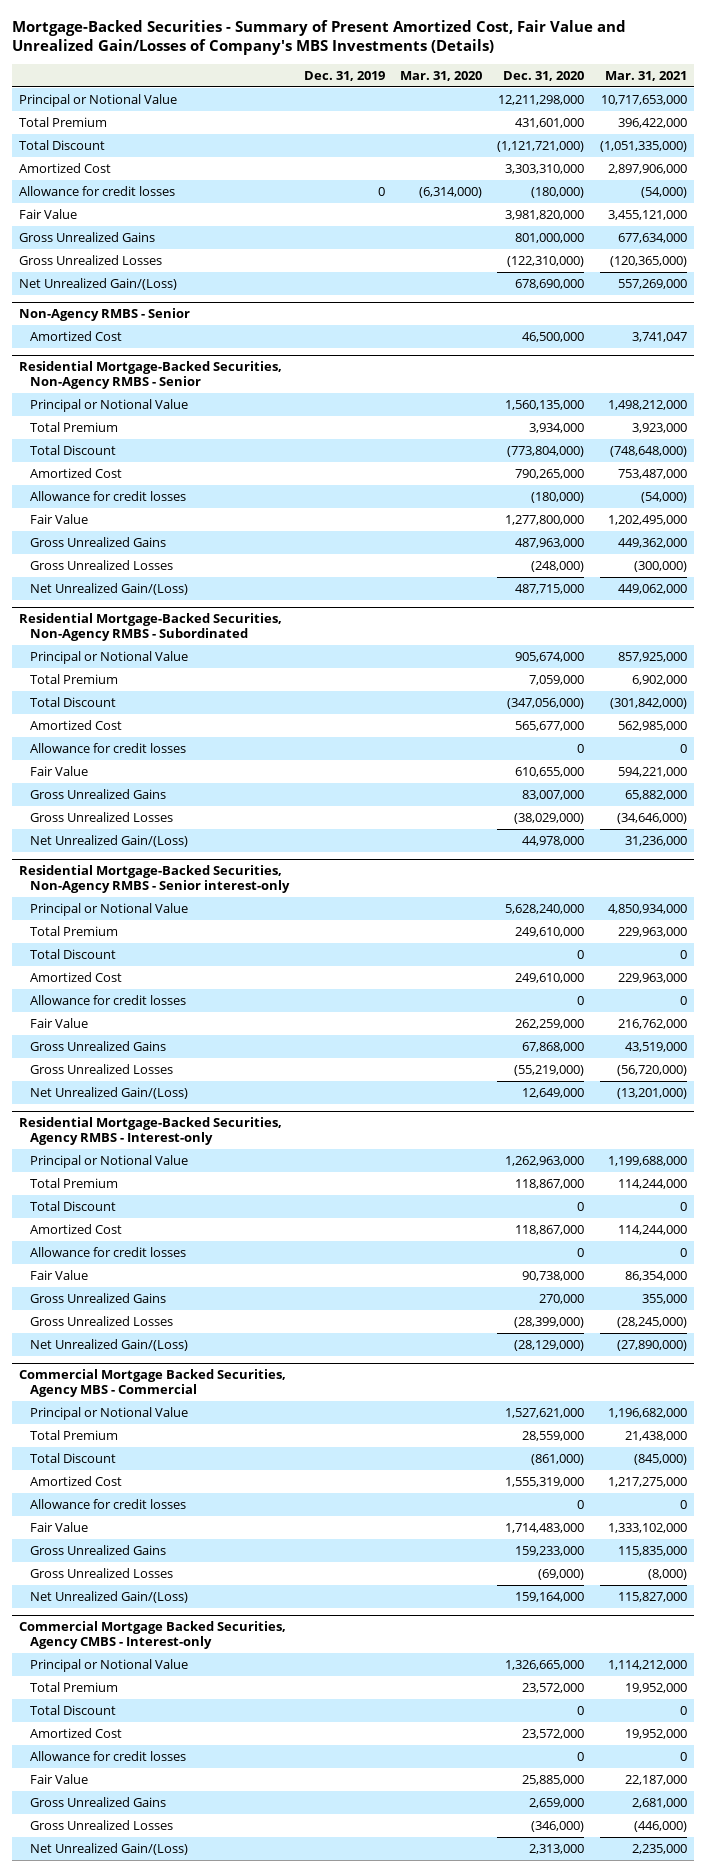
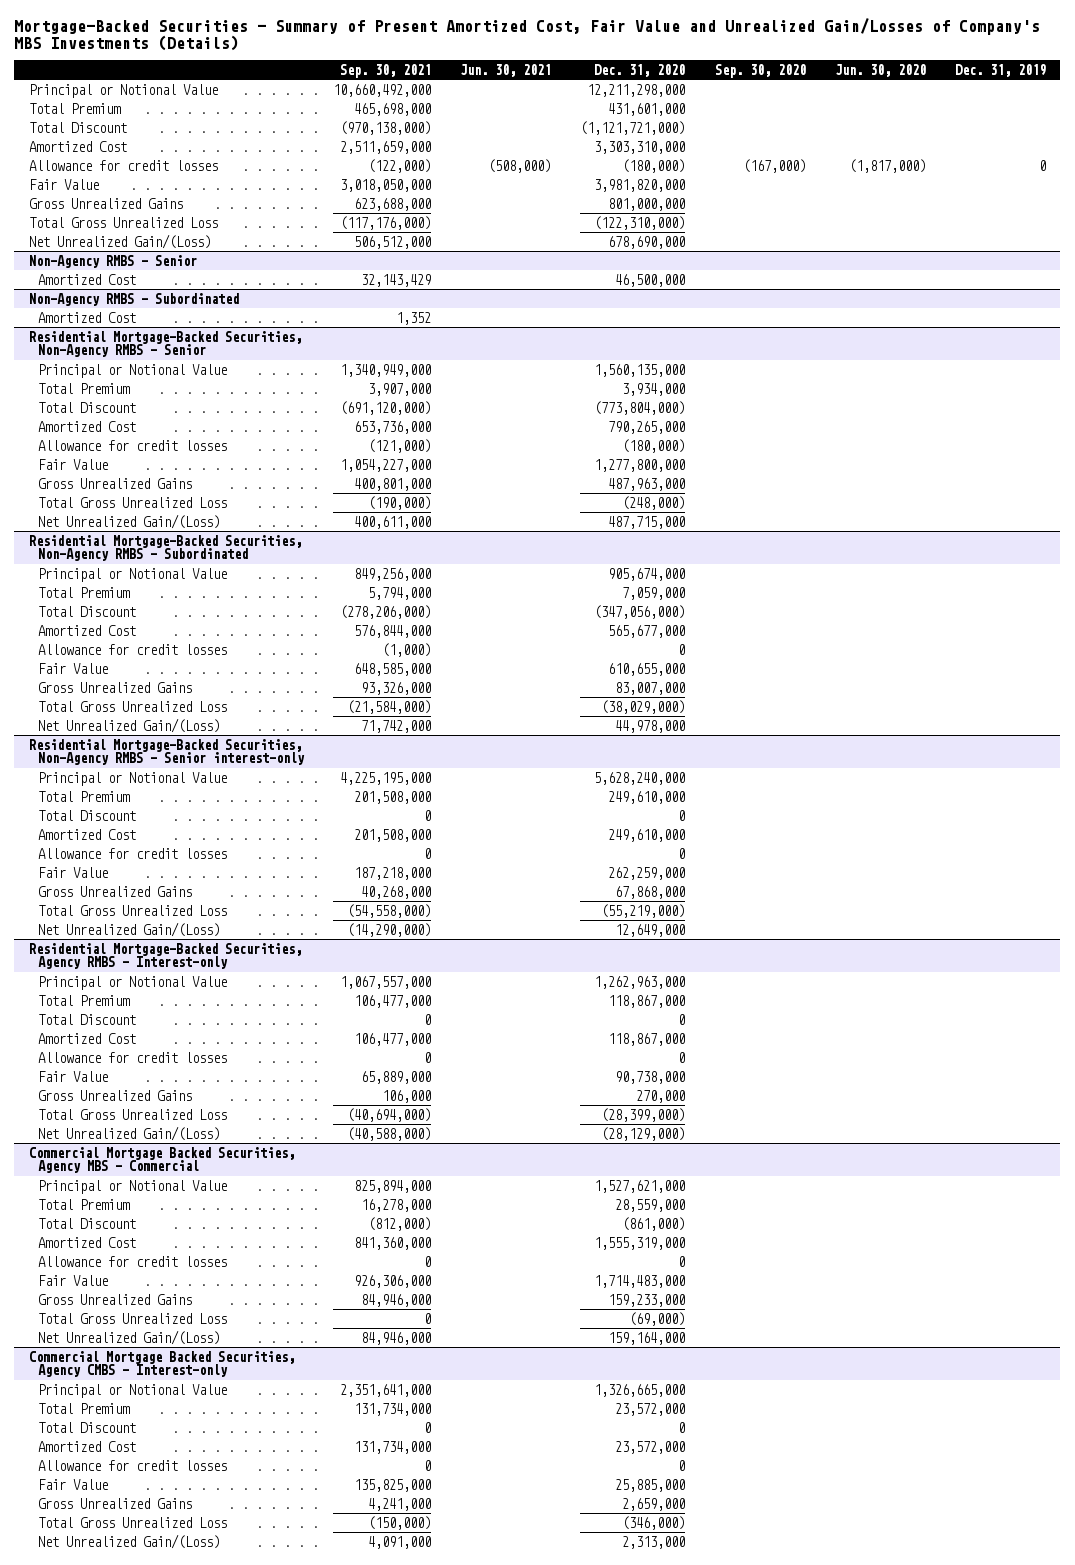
- | Dec. 31, 2019 | Mar. 31, 2020 | Dec. 31, 2020 | Mar. 31, 2021
+ | Sep. 30, 2021 | Jun. 30, 2021 | Dec. 31, 2020 | Sep. 30, 2020 | Jun. 30, 2020 | Dec. 31, 2019
- Gross Unrealized Losses | | | (122,310,000) | (120,365,000)
+ Total Gross Unrealized Loss | (117,176,000) | | (122,310,000) | | |
+ Non-Agency RMBS - Subordinated
+ Amortized Cost | 1,352 | | | | |
@ Residential Mortgage-Backed Securities, Non-Agency RMBS - Senior
- Gross Unrealized Losses | | | (248,000) | (300,000)
+ Total Gross Unrealized Loss | (190,000) | | (248,000) | | |
@ Residential Mortgage-Backed Securities, Non-Agency RMBS - Subordinated
- Gross Unrealized Losses | | | (38,029,000) | (34,646,000)
+ Total Gross Unrealized Loss | (21,584,000) | | (38,029,000) | | |
@ Residential Mortgage-Backed Securities, Non-Agency RMBS - Senior interest-only
- Gross Unrealized Losses | | | (55,219,000) | (56,720,000)
+ Total Gross Unrealized Loss | (54,558,000) | | (55,219,000) | | |
@ Residential Mortgage-Backed Securities, Agency RMBS - Interest-only
- Gross Unrealized Losses | | | (28,399,000) | (28,245,000)
+ Total Gross Unrealized Loss | (40,694,000) | | (28,399,000) | | |
@ Commercial Mortgage Backed Securities, Agency MBS - Commercial
- Gross Unrealized Losses | | | (69,000) | (8,000)
+ Total Gross Unrealized Loss | 0 | | (69,000) | | |
@ Commercial Mortgage Backed Securities, Agency CMBS - Interest-only
- Gross Unrealized Losses | | | (346,000) | (446,000)
+ Total Gross Unrealized Loss | (150,000) | | (346,000) | | |

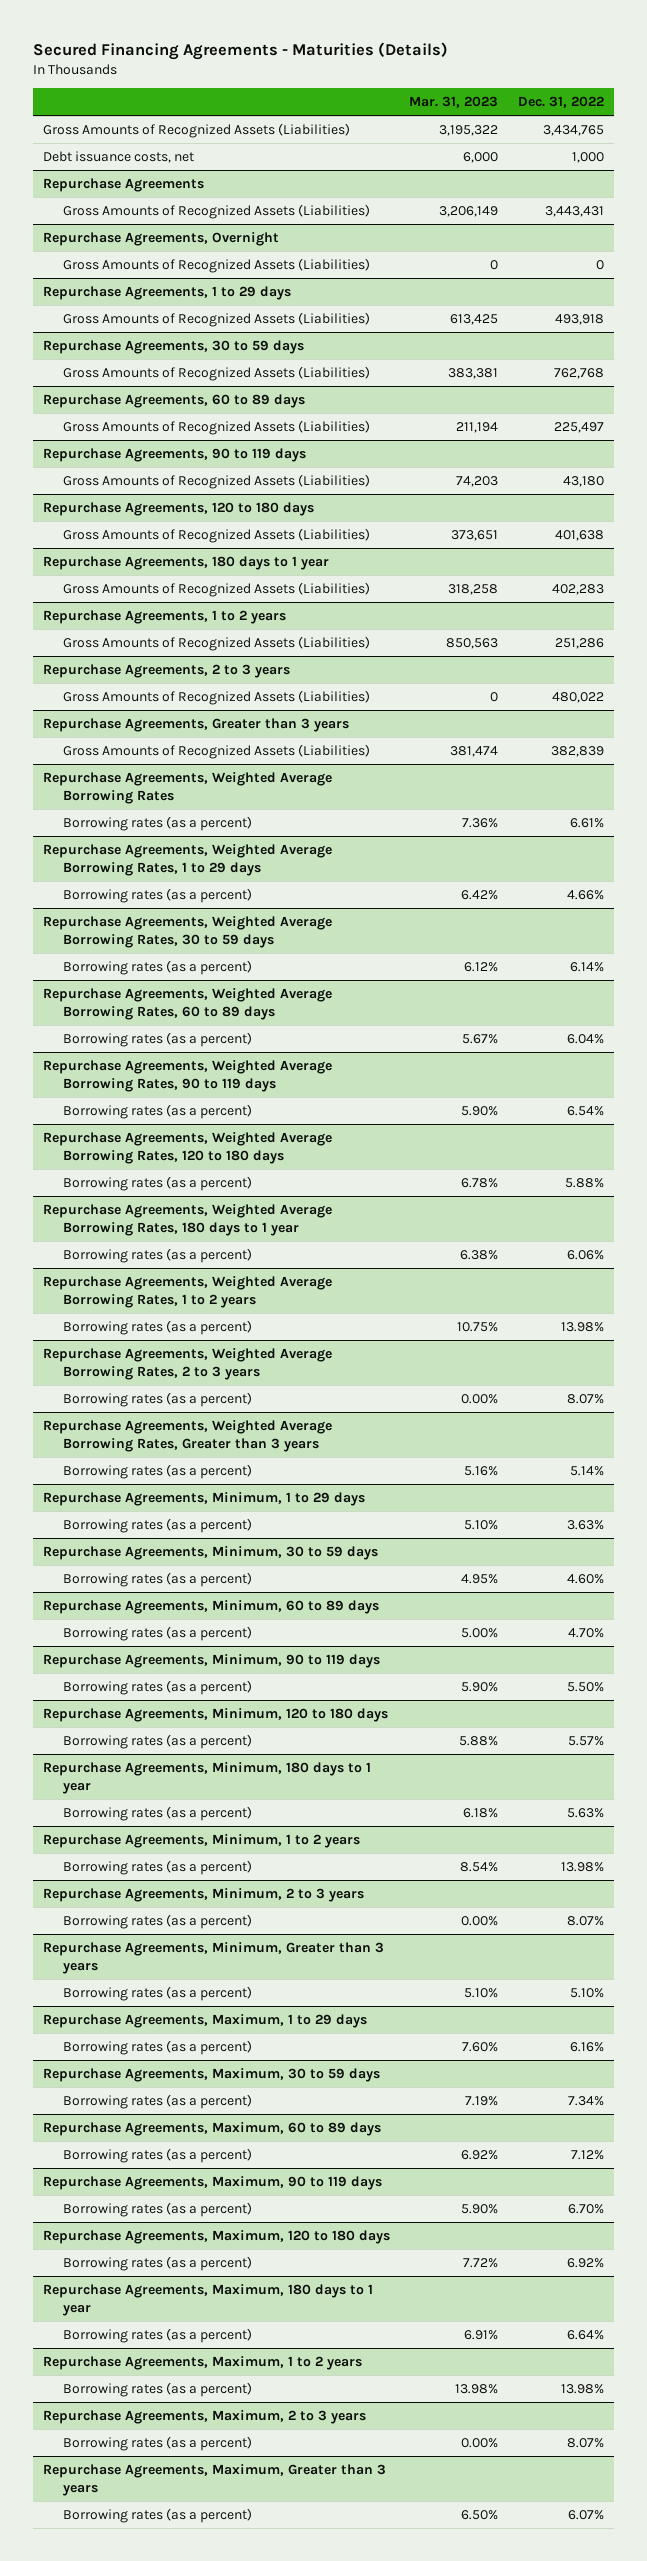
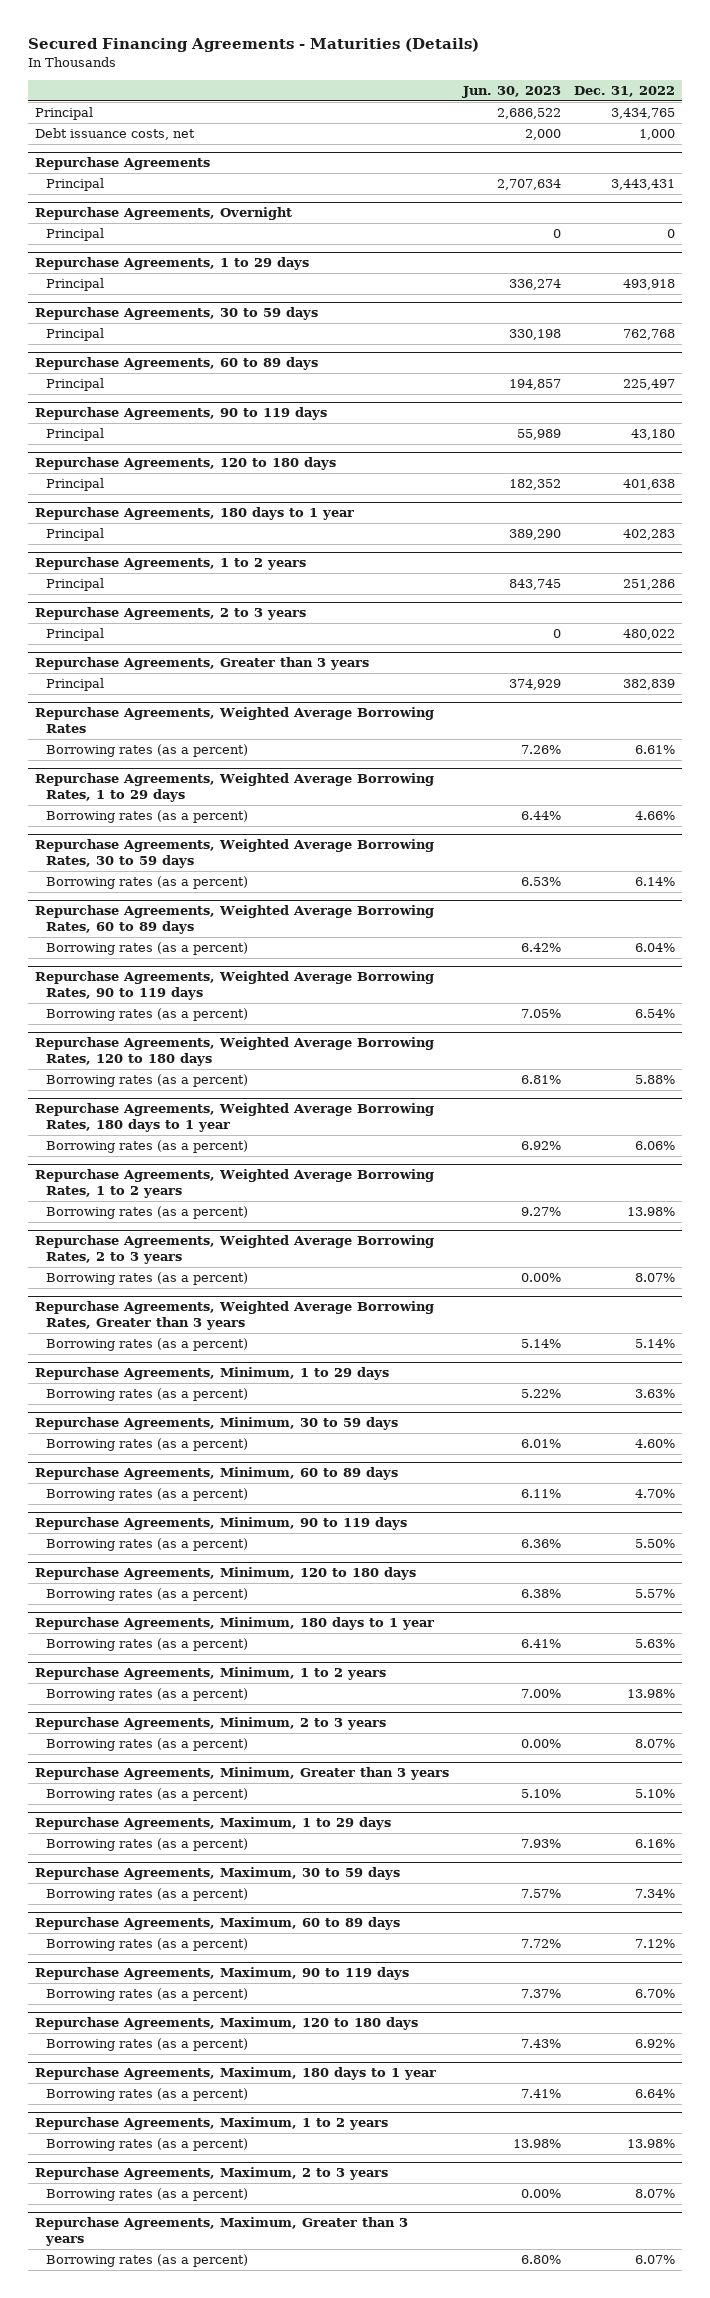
- | Mar. 31, 2023 | Dec. 31, 2022
+ | Jun. 30, 2023 | Dec. 31, 2022
- Gross Amounts of Recognized Assets (Liabilities) | 3,195,322 | 3,434,765
+ Principal | 2,686,522 | 3,434,765
@ Repurchase Agreements
- Gross Amounts of Recognized Assets (Liabilities) | 3,206,149 | 3,443,431
+ Principal | 2,707,634 | 3,443,431
@ Repurchase Agreements, Overnight
- Gross Amounts of Recognized Assets (Liabilities) | 0 | 0
+ Principal | 0 | 0
@ Repurchase Agreements, 1 to 29 days
- Gross Amounts of Recognized Assets (Liabilities) | 613,425 | 493,918
+ Principal | 336,274 | 493,918
@ Repurchase Agreements, 30 to 59 days
- Gross Amounts of Recognized Assets (Liabilities) | 383,381 | 762,768
+ Principal | 330,198 | 762,768
@ Repurchase Agreements, 60 to 89 days
- Gross Amounts of Recognized Assets (Liabilities) | 211,194 | 225,497
+ Principal | 194,857 | 225,497
@ Repurchase Agreements, 90 to 119 days
- Gross Amounts of Recognized Assets (Liabilities) | 74,203 | 43,180
+ Principal | 55,989 | 43,180
@ Repurchase Agreements, 120 to 180 days
- Gross Amounts of Recognized Assets (Liabilities) | 373,651 | 401,638
+ Principal | 182,352 | 401,638
@ Repurchase Agreements, 180 days to 1 year
- Gross Amounts of Recognized Assets (Liabilities) | 318,258 | 402,283
+ Principal | 389,290 | 402,283
@ Repurchase Agreements, 1 to 2 years
- Gross Amounts of Recognized Assets (Liabilities) | 850,563 | 251,286
+ Principal | 843,745 | 251,286
@ Repurchase Agreements, 2 to 3 years
- Gross Amounts of Recognized Assets (Liabilities) | 0 | 480,022
+ Principal | 0 | 480,022
@ Repurchase Agreements, Greater than 3 years
- Gross Amounts of Recognized Assets (Liabilities) | 381,474 | 382,839
+ Principal | 374,929 | 382,839

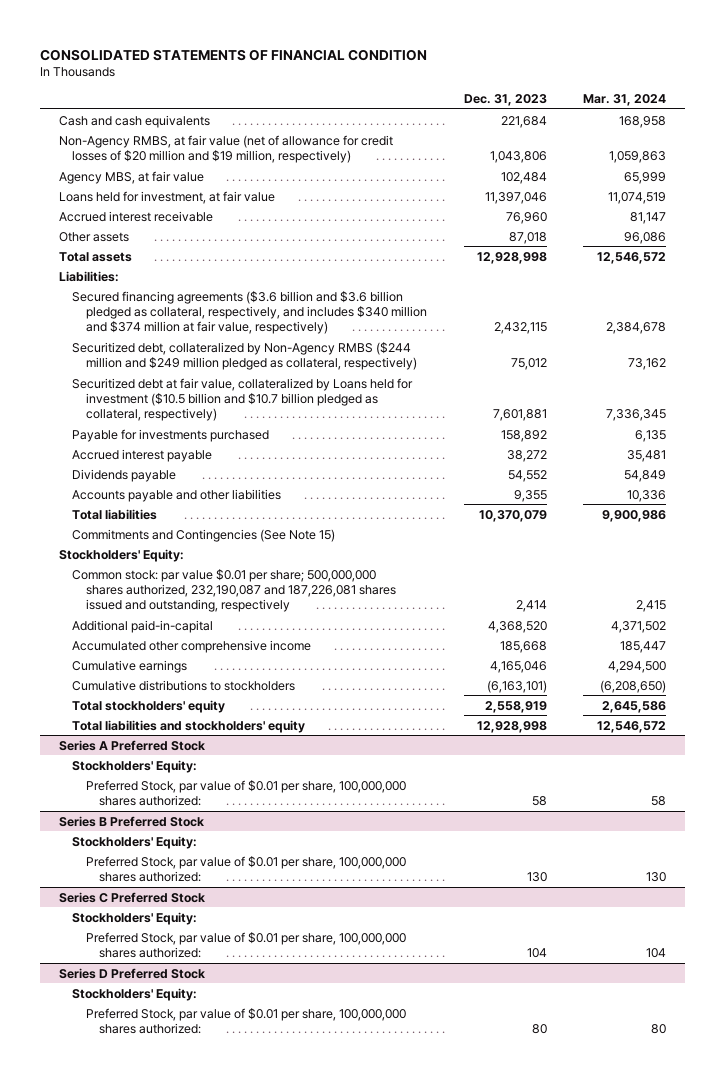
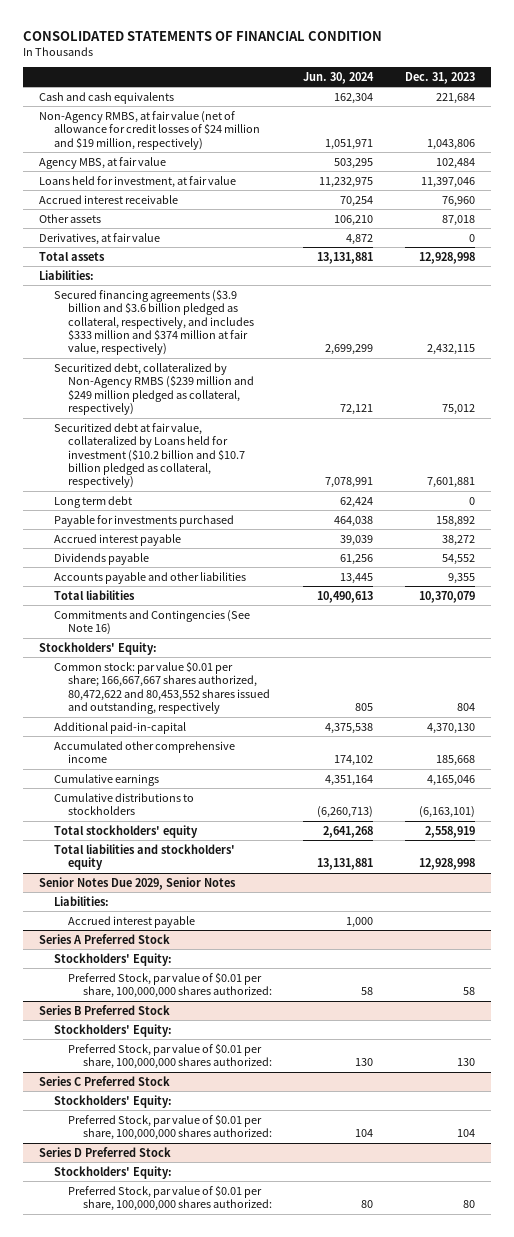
- | Dec. 31, 2023 | Mar. 31, 2024
+ | Jun. 30, 2024 | Dec. 31, 2023
- Non-Agency RMBS, at fair value (net of allowance for credit losses of $20 million and $19 million, respectively) | 1,043,806 | 1,059,863
+ Non-Agency RMBS, at fair value (net of allowance for credit losses of $24 million and $19 million, respectively) | 1,051,971 | 1,043,806
+ Derivatives, at fair value | 4,872 | 0
- Secured financing agreements ($3.6 billion and $3.6 billion pledged as collateral, respectively, and includes $340 million and $374 million at fair value, respectively) | 2,432,115 | 2,384,678
- Securitized debt, collateralized by Non-Agency RMBS ($244 million and $249 million pledged as collateral, respectively) | 75,012 | 73,162
- Securitized debt at fair value, collateralized by Loans held for investment ($10.5 billion and $10.7 billion pledged as collateral, respectively) | 7,601,881 | 7,336,345
+ Secured financing agreements ($3.9 billion and $3.6 billion pledged as collateral, respectively, and includes $333 million and $374 million at fair value, respectively) | 2,699,299 | 2,432,115
+ Securitized debt, collateralized by Non-Agency RMBS ($239 million and $249 million pledged as collateral, respectively) | 72,121 | 75,012
+ Securitized debt at fair value, collateralized by Loans held for investment ($10.2 billion and $10.7 billion pledged as collateral, respectively) | 7,078,991 | 7,601,881
+ Long term debt | 62,424 | 0
- Commitments and Contingencies (See Note 15)
+ Commitments and Contingencies (See Note 16)
- Common stock: par value $0.01 per share; 500,000,000 shares authorized, 232,190,087 and 187,226,081 shares issued and outstanding, respectively | 2,414 | 2,415
- Additional paid-in-capital | 4,368,520 | 4,371,502
+ Common stock: par value $0.01 per share; 166,667,667 shares authorized, 80,472,622 and 80,453,552 shares issued and outstanding, respectively | 805 | 804
+ Additional paid-in-capital | 4,375,538 | 4,370,130
+ Senior Notes Due 2029, Senior Notes
+ Liabilities:
+ Accrued interest payable | 1,000 |

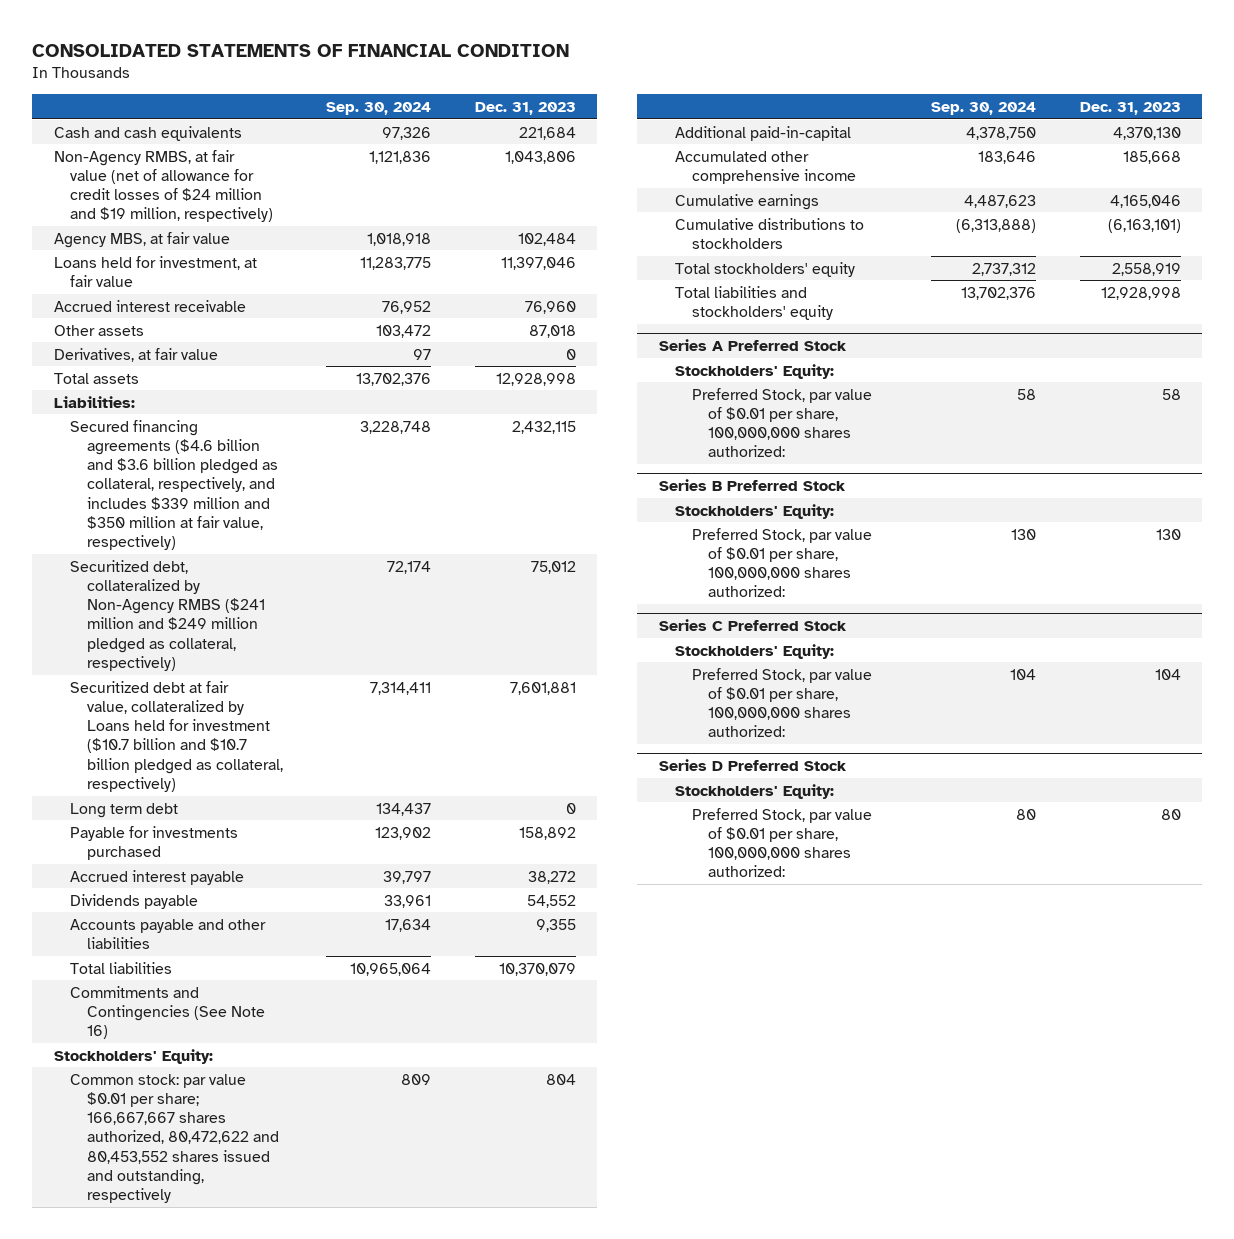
- | Jun. 30, 2024 | Dec. 31, 2023
+ | Sep. 30, 2024 | Dec. 31, 2023
- Secured financing agreements ($3.9 billion and $3.6 billion pledged as collateral, respectively, and includes $333 million and $374 million at fair value, respectively) | 2,699,299 | 2,432,115
- Securitized debt, collateralized by Non-Agency RMBS ($239 million and $249 million pledged as collateral, respectively) | 72,121 | 75,012
- Securitized debt at fair value, collateralized by Loans held for investment ($10.2 billion and $10.7 billion pledged as collateral, respectively) | 7,078,991 | 7,601,881
+ Secured financing agreements ($4.6 billion and $3.6 billion pledged as collateral, respectively, and includes $339 million and $350 million at fair value, respectively) | 3,228,748 | 2,432,115
+ Securitized debt, collateralized by Non-Agency RMBS ($241 million and $249 million pledged as collateral, respectively) | 72,174 | 75,012
+ Securitized debt at fair value, collateralized by Loans held for investment ($10.7 billion and $10.7 billion pledged as collateral, respectively) | 7,314,411 | 7,601,881
- Senior Notes Due 2029, Senior Notes
- Liabilities:
- Accrued interest payable | 1,000 |

